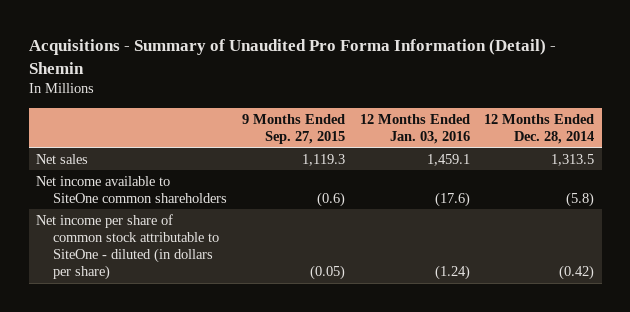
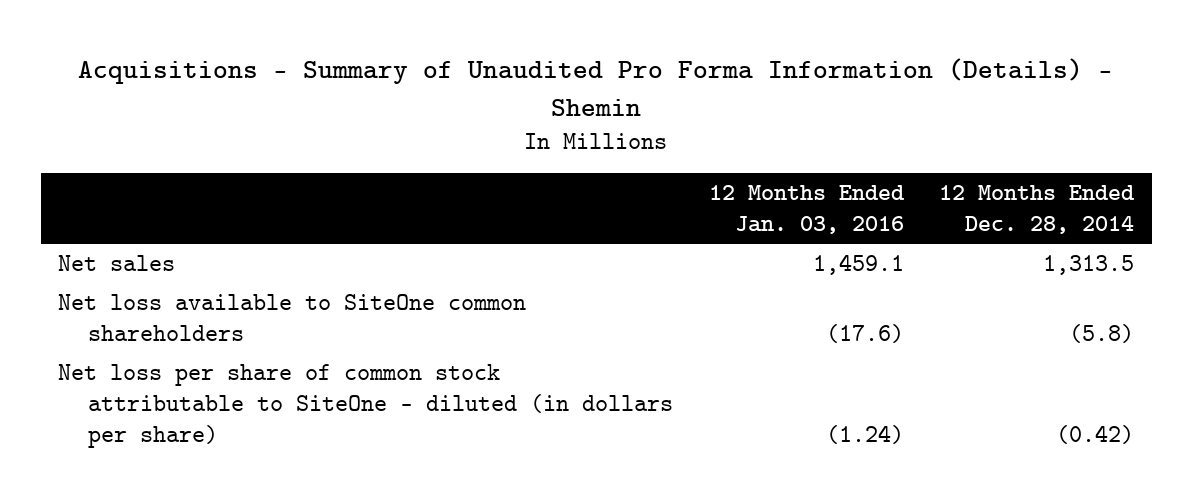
- Acquisitions - Summary of Unaudited Pro Forma Information (Detail) - Shemin
+ Acquisitions - Summary of Unaudited Pro Forma Information (Details) - Shemin
- | 9 Months Ended Sep. 27, 2015 | 12 Months Ended Jan. 03, 2016 | 12 Months Ended Dec. 28, 2014
+ | 12 Months Ended Jan. 03, 2016 | 12 Months Ended Dec. 28, 2014
- Net income available to SiteOne common shareholders | (0.6) | (17.6) | (5.8)
- Net income per share of common stock attributable to SiteOne - diluted (in dollars per share) | (0.05) | (1.24) | (0.42)
+ Net loss available to SiteOne common shareholders | (17.6) | (5.8)
+ Net loss per share of common stock attributable to SiteOne - diluted (in dollars per share) | (1.24) | (0.42)

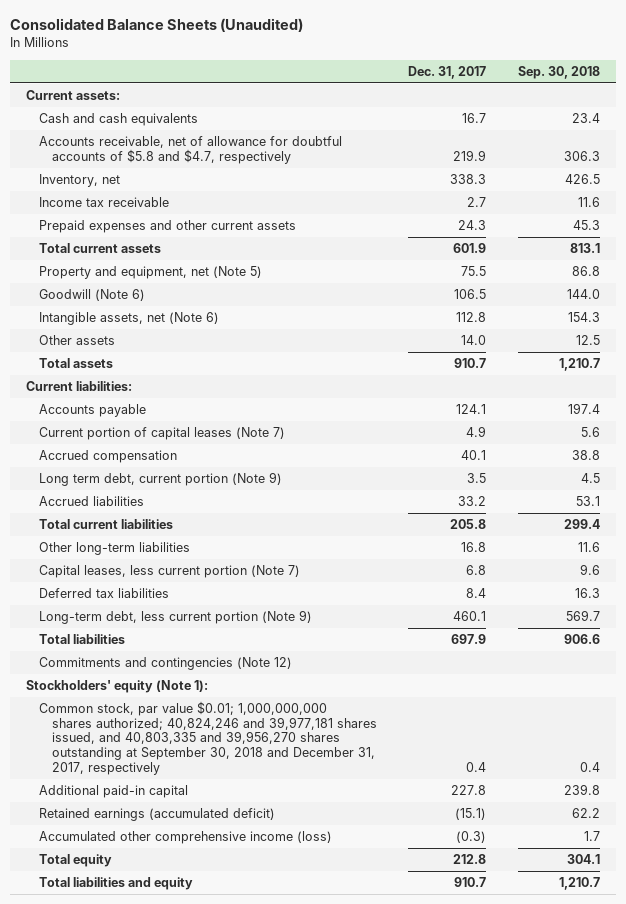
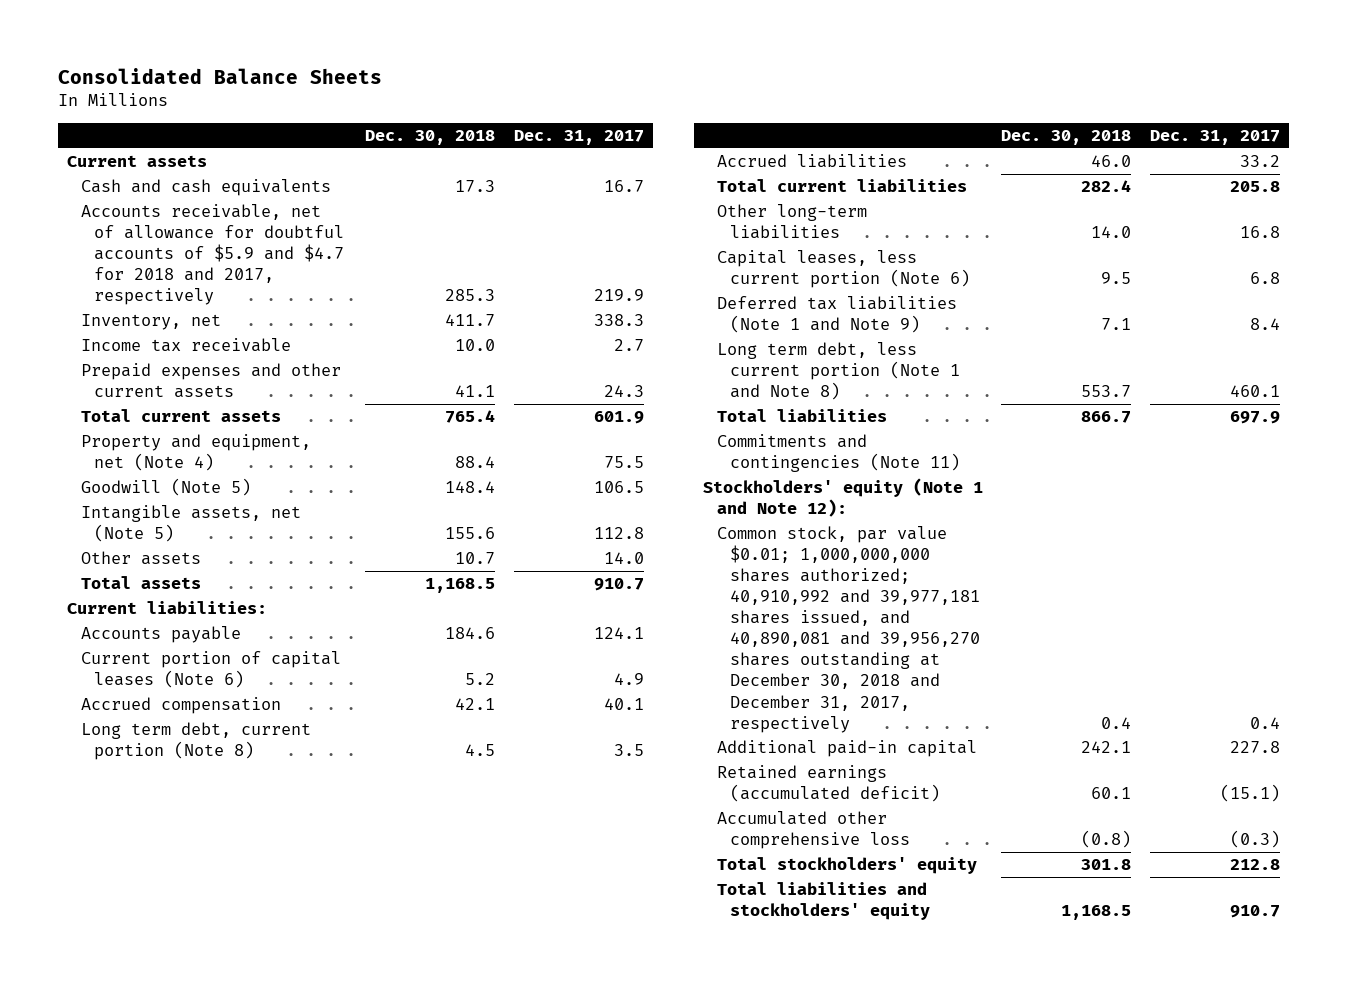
- Consolidated Balance Sheets (Unaudited)
+ Consolidated Balance Sheets
- | Dec. 31, 2017 | Sep. 30, 2018
+ | Dec. 30, 2018 | Dec. 31, 2017
- Current assets:
+ Current assets
- Accounts receivable, net of allowance for doubtful accounts of $5.8 and $4.7, respectively | 219.9 | 306.3
+ Accounts receivable, net of allowance for doubtful accounts of $5.9 and $4.7 for 2018 and 2017, respectively | 285.3 | 219.9
- Property and equipment, net (Note 5) | 75.5 | 86.8
- Goodwill (Note 6) | 106.5 | 144.0
- Intangible assets, net (Note 6) | 112.8 | 154.3
+ Property and equipment, net (Note 4) | 88.4 | 75.5
+ Goodwill (Note 5) | 148.4 | 106.5
+ Intangible assets, net (Note 5) | 155.6 | 112.8
- Current portion of capital leases (Note 7) | 4.9 | 5.6
+ Current portion of capital leases (Note 6) | 5.2 | 4.9
- Long term debt, current portion (Note 9) | 3.5 | 4.5
+ Long term debt, current portion (Note 8) | 4.5 | 3.5
- Capital leases, less current portion (Note 7) | 6.8 | 9.6
- Deferred tax liabilities | 8.4 | 16.3
- Long-term debt, less current portion (Note 9) | 460.1 | 569.7
+ Capital leases, less current portion (Note 6) | 9.5 | 6.8
+ Deferred tax liabilities (Note 1 and Note 9) | 7.1 | 8.4
+ Long term debt, less current portion (Note 1 and Note 8) | 553.7 | 460.1
- Commitments and contingencies (Note 12)
- Stockholders' equity (Note 1):
- Common stock, par value $0.01; 1,000,000,000 shares authorized; 40,824,246 and 39,977,181 shares issued, and 40,803,335 and 39,956,270 shares outstanding at September 30, 2018 and December 31, 2017, respectively | 0.4 | 0.4
+ Commitments and contingencies (Note 11)
+ Stockholders' equity (Note 1 and Note 12):
+ Common stock, par value $0.01; 1,000,000,000 shares authorized; 40,910,992 and 39,977,181 shares issued, and 40,890,081 and 39,956,270 shares outstanding at December 30, 2018 and December 31, 2017, respectively | 0.4 | 0.4
- Accumulated other comprehensive income (loss) | (0.3) | 1.7
- Total equity | 212.8 | 304.1
- Total liabilities and equity | 910.7 | 1,210.7
+ Accumulated other comprehensive loss | (0.8) | (0.3)
+ Total stockholders' equity | 301.8 | 212.8
+ Total liabilities and stockholders' equity | 1,168.5 | 910.7

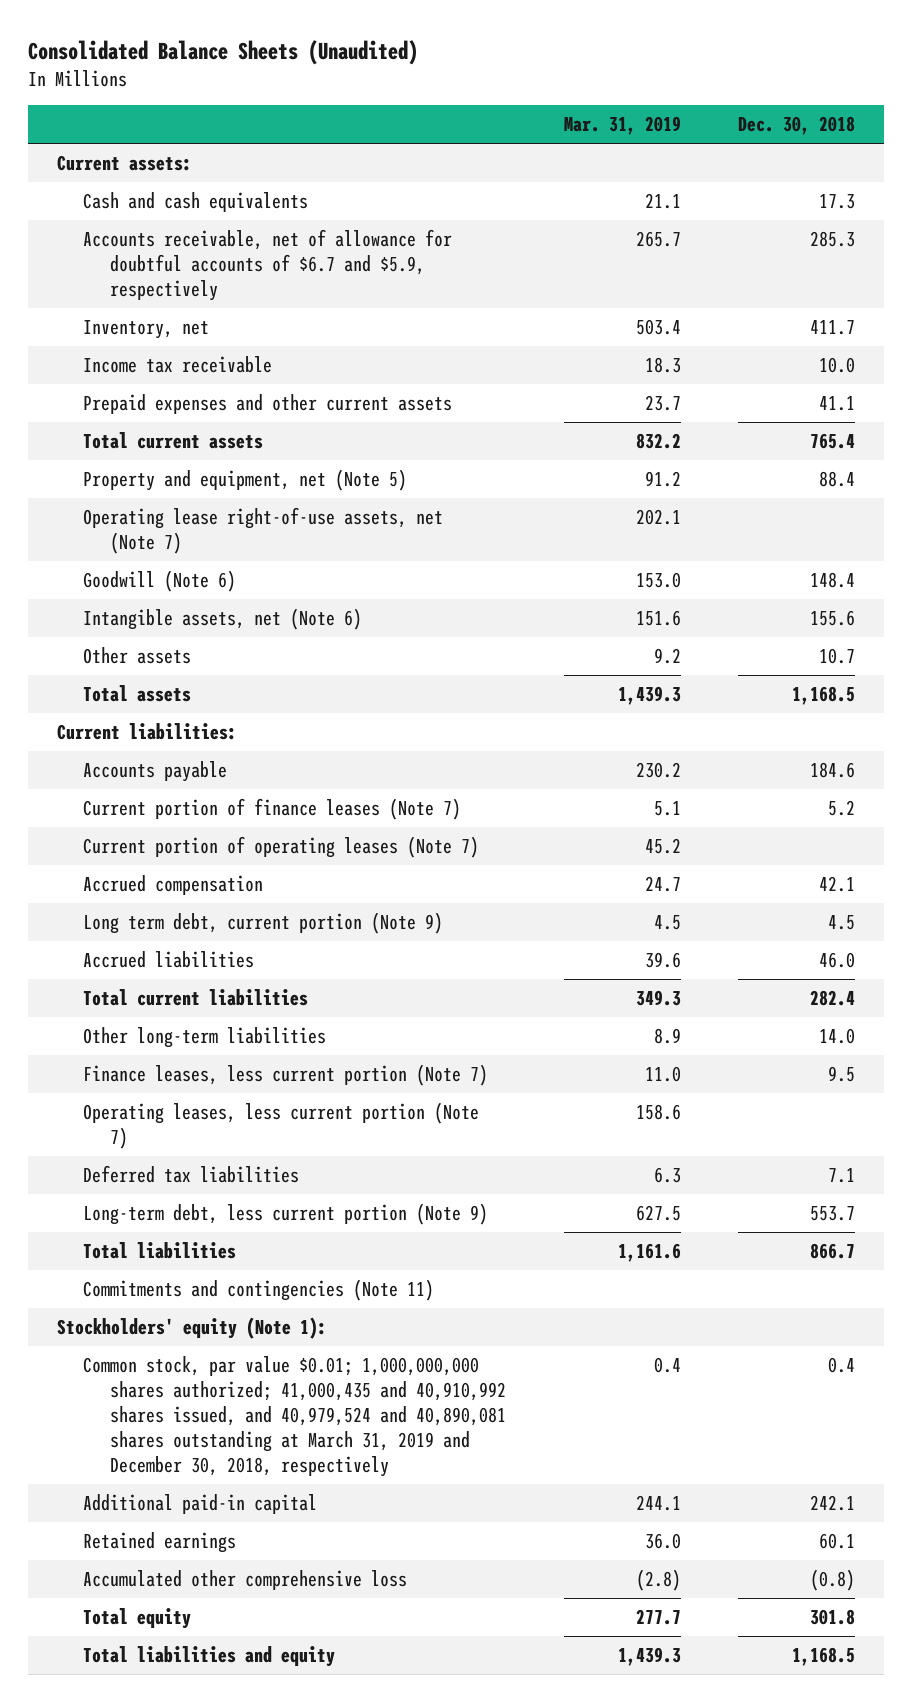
- Consolidated Balance Sheets
+ Consolidated Balance Sheets (Unaudited)
- | Dec. 30, 2018 | Dec. 31, 2017
+ | Mar. 31, 2019 | Dec. 30, 2018
- Current assets
+ Current assets:
- Accounts receivable, net of allowance for doubtful accounts of $5.9 and $4.7 for 2018 and 2017, respectively | 285.3 | 219.9
+ Accounts receivable, net of allowance for doubtful accounts of $6.7 and $5.9, respectively | 265.7 | 285.3
- Property and equipment, net (Note 4) | 88.4 | 75.5
- Goodwill (Note 5) | 148.4 | 106.5
- Intangible assets, net (Note 5) | 155.6 | 112.8
+ Property and equipment, net (Note 5) | 91.2 | 88.4
+ Operating lease right-of-use assets, net (Note 7) | 202.1 |
+ Goodwill (Note 6) | 153.0 | 148.4
+ Intangible assets, net (Note 6) | 151.6 | 155.6
- Current portion of capital leases (Note 6) | 5.2 | 4.9
+ Current portion of finance leases (Note 7) | 5.1 | 5.2
+ Current portion of operating leases (Note 7) | 45.2 |
- Long term debt, current portion (Note 8) | 4.5 | 3.5
+ Long term debt, current portion (Note 9) | 4.5 | 4.5
- Capital leases, less current portion (Note 6) | 9.5 | 6.8
- Deferred tax liabilities (Note 1 and Note 9) | 7.1 | 8.4
- Long term debt, less current portion (Note 1 and Note 8) | 553.7 | 460.1
+ Finance leases, less current portion (Note 7) | 11.0 | 9.5
+ Operating leases, less current portion (Note 7) | 158.6 |
+ Deferred tax liabilities | 6.3 | 7.1
+ Long-term debt, less current portion (Note 9) | 627.5 | 553.7
- Stockholders' equity (Note 1 and Note 12):
- Common stock, par value $0.01; 1,000,000,000 shares authorized; 40,910,992 and 39,977,181 shares issued, and 40,890,081 and 39,956,270 shares outstanding at December 30, 2018 and December 31, 2017, respectively | 0.4 | 0.4
+ Stockholders' equity (Note 1):
+ Common stock, par value $0.01; 1,000,000,000 shares authorized; 41,000,435 and 40,910,992 shares issued, and 40,979,524 and 40,890,081 shares outstanding at March 31, 2019 and December 30, 2018, respectively | 0.4 | 0.4
- Retained earnings (accumulated deficit) | 60.1 | (15.1)
+ Retained earnings | 36.0 | 60.1
- Total stockholders' equity | 301.8 | 212.8
- Total liabilities and stockholders' equity | 1,168.5 | 910.7
+ Total equity | 277.7 | 301.8
+ Total liabilities and equity | 1,439.3 | 1,168.5

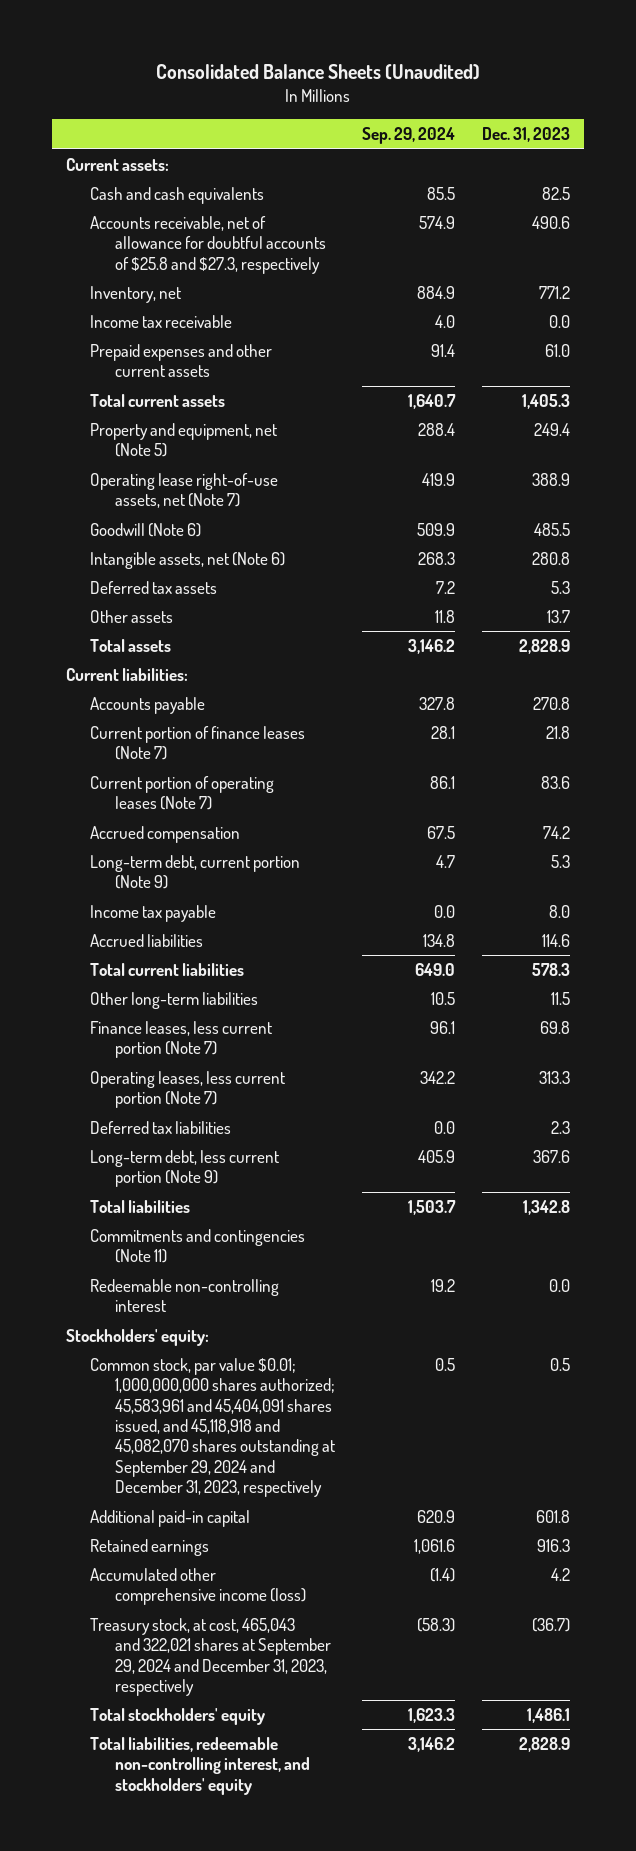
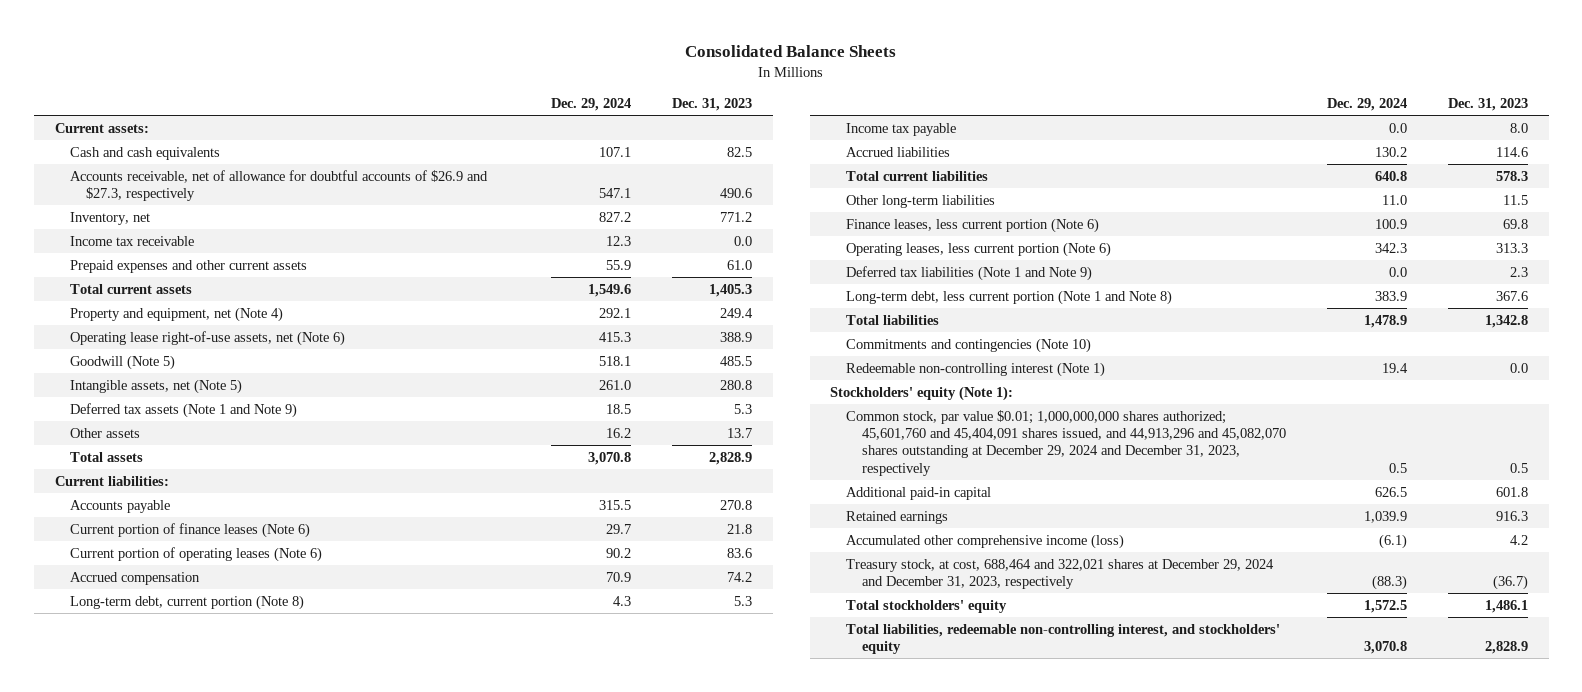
- Consolidated Balance Sheets (Unaudited)
+ Consolidated Balance Sheets
- | Sep. 29, 2024 | Dec. 31, 2023
+ | Dec. 29, 2024 | Dec. 31, 2023
- Accounts receivable, net of allowance for doubtful accounts of $25.8 and $27.3, respectively | 574.9 | 490.6
+ Accounts receivable, net of allowance for doubtful accounts of $26.9 and $27.3, respectively | 547.1 | 490.6
- Property and equipment, net (Note 5) | 288.4 | 249.4
- Operating lease right-of-use assets, net (Note 7) | 419.9 | 388.9
- Goodwill (Note 6) | 509.9 | 485.5
- Intangible assets, net (Note 6) | 268.3 | 280.8
- Deferred tax assets | 7.2 | 5.3
+ Property and equipment, net (Note 4) | 292.1 | 249.4
+ Operating lease right-of-use assets, net (Note 6) | 415.3 | 388.9
+ Goodwill (Note 5) | 518.1 | 485.5
+ Intangible assets, net (Note 5) | 261.0 | 280.8
+ Deferred tax assets (Note 1 and Note 9) | 18.5 | 5.3
- Current portion of finance leases (Note 7) | 28.1 | 21.8
- Current portion of operating leases (Note 7) | 86.1 | 83.6
+ Current portion of finance leases (Note 6) | 29.7 | 21.8
+ Current portion of operating leases (Note 6) | 90.2 | 83.6
- Long-term debt, current portion (Note 9) | 4.7 | 5.3
+ Long-term debt, current portion (Note 8) | 4.3 | 5.3
- Finance leases, less current portion (Note 7) | 96.1 | 69.8
- Operating leases, less current portion (Note 7) | 342.2 | 313.3
- Deferred tax liabilities | 0.0 | 2.3
- Long-term debt, less current portion (Note 9) | 405.9 | 367.6
+ Finance leases, less current portion (Note 6) | 100.9 | 69.8
+ Operating leases, less current portion (Note 6) | 342.3 | 313.3
+ Deferred tax liabilities (Note 1 and Note 9) | 0.0 | 2.3
+ Long-term debt, less current portion (Note 1 and Note 8) | 383.9 | 367.6
- Commitments and contingencies (Note 11)
- Redeemable non-controlling interest | 19.2 | 0.0
- Stockholders' equity:
- Common stock, par value $0.01; 1,000,000,000 shares authorized; 45,583,961 and 45,404,091 shares issued, and 45,118,918 and 45,082,070 shares outstanding at September 29, 2024 and December 31, 2023, respectively | 0.5 | 0.5
+ Commitments and contingencies (Note 10)
+ Redeemable non-controlling interest (Note 1) | 19.4 | 0.0
+ Stockholders' equity (Note 1):
+ Common stock, par value $0.01; 1,000,000,000 shares authorized; 45,601,760 and 45,404,091 shares issued, and 44,913,296 and 45,082,070 shares outstanding at December 29, 2024 and December 31, 2023, respectively | 0.5 | 0.5
- Treasury stock, at cost, 465,043 and 322,021 shares at September 29, 2024 and December 31, 2023, respectively | (58.3) | (36.7)
+ Treasury stock, at cost, 688,464 and 322,021 shares at December 29, 2024 and December 31, 2023, respectively | (88.3) | (36.7)

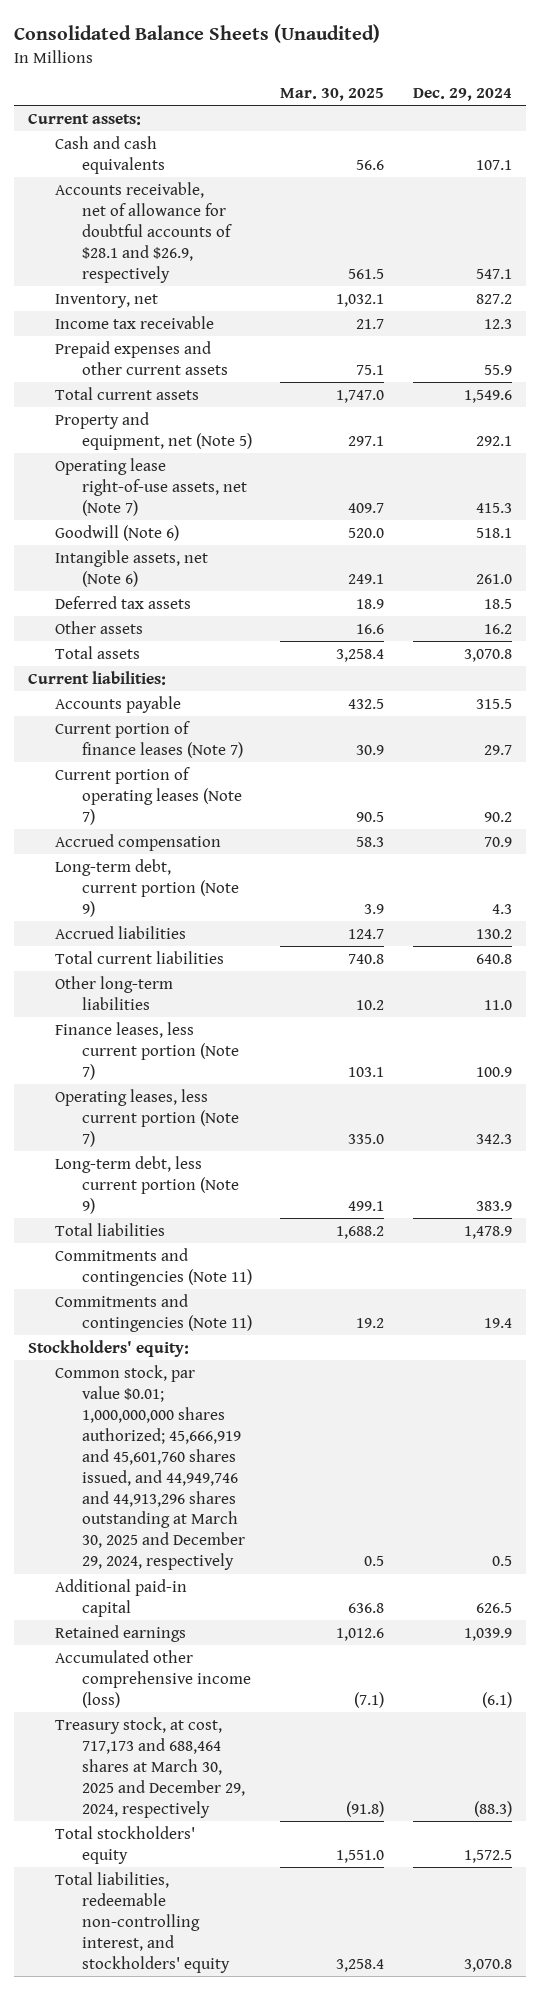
- Consolidated Balance Sheets
+ Consolidated Balance Sheets (Unaudited)
- | Dec. 29, 2024 | Dec. 31, 2023
+ | Mar. 30, 2025 | Dec. 29, 2024
- Accounts receivable, net of allowance for doubtful accounts of $26.9 and $27.3, respectively | 547.1 | 490.6
+ Accounts receivable, net of allowance for doubtful accounts of $28.1 and $26.9, respectively | 561.5 | 547.1
- Property and equipment, net (Note 4) | 292.1 | 249.4
- Operating lease right-of-use assets, net (Note 6) | 415.3 | 388.9
- Goodwill (Note 5) | 518.1 | 485.5
- Intangible assets, net (Note 5) | 261.0 | 280.8
- Deferred tax assets (Note 1 and Note 9) | 18.5 | 5.3
+ Property and equipment, net (Note 5) | 297.1 | 292.1
+ Operating lease right-of-use assets, net (Note 7) | 409.7 | 415.3
+ Goodwill (Note 6) | 520.0 | 518.1
+ Intangible assets, net (Note 6) | 249.1 | 261.0
+ Deferred tax assets | 18.9 | 18.5
- Current portion of finance leases (Note 6) | 29.7 | 21.8
- Current portion of operating leases (Note 6) | 90.2 | 83.6
+ Current portion of finance leases (Note 7) | 30.9 | 29.7
+ Current portion of operating leases (Note 7) | 90.5 | 90.2
- Long-term debt, current portion (Note 8) | 4.3 | 5.3
- Income tax payable | 0.0 | 8.0
+ Long-term debt, current portion (Note 9) | 3.9 | 4.3
- Finance leases, less current portion (Note 6) | 100.9 | 69.8
- Operating leases, less current portion (Note 6) | 342.3 | 313.3
- Deferred tax liabilities (Note 1 and Note 9) | 0.0 | 2.3
- Long-term debt, less current portion (Note 1 and Note 8) | 383.9 | 367.6
+ Finance leases, less current portion (Note 7) | 103.1 | 100.9
+ Operating leases, less current portion (Note 7) | 335.0 | 342.3
+ Long-term debt, less current portion (Note 9) | 499.1 | 383.9
- Commitments and contingencies (Note 10)
- Redeemable non-controlling interest (Note 1) | 19.4 | 0.0
- Stockholders' equity (Note 1):
- Common stock, par value $0.01; 1,000,000,000 shares authorized; 45,601,760 and 45,404,091 shares issued, and 44,913,296 and 45,082,070 shares outstanding at December 29, 2024 and December 31, 2023, respectively | 0.5 | 0.5
+ Commitments and contingencies (Note 11)
+ Commitments and contingencies (Note 11) | 19.2 | 19.4
+ Stockholders' equity:
+ Common stock, par value $0.01; 1,000,000,000 shares authorized; 45,666,919 and 45,601,760 shares issued, and 44,949,746 and 44,913,296 shares outstanding at March 30, 2025 and December 29, 2024, respectively | 0.5 | 0.5
- Treasury stock, at cost, 688,464 and 322,021 shares at December 29, 2024 and December 31, 2023, respectively | (88.3) | (36.7)
+ Treasury stock, at cost, 717,173 and 688,464 shares at March 30, 2025 and December 29, 2024, respectively | (91.8) | (88.3)

